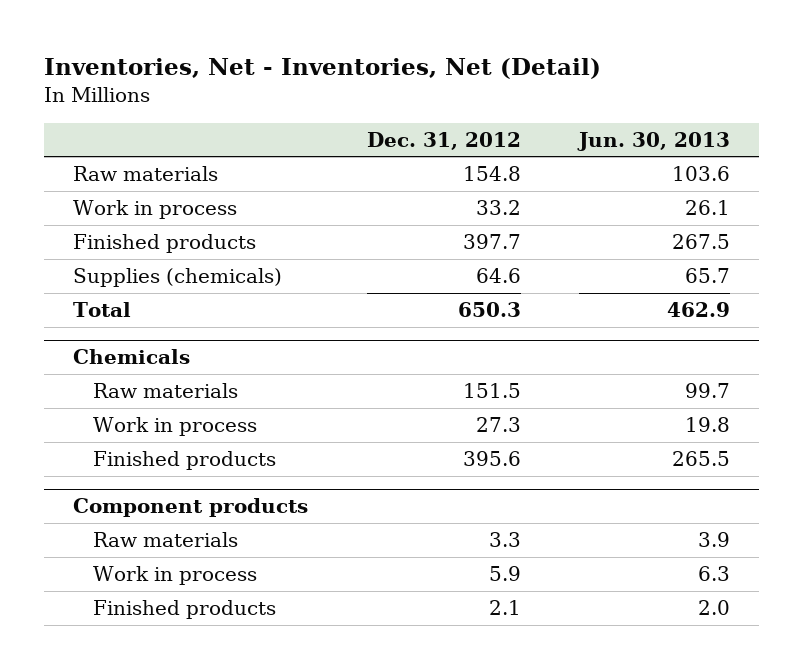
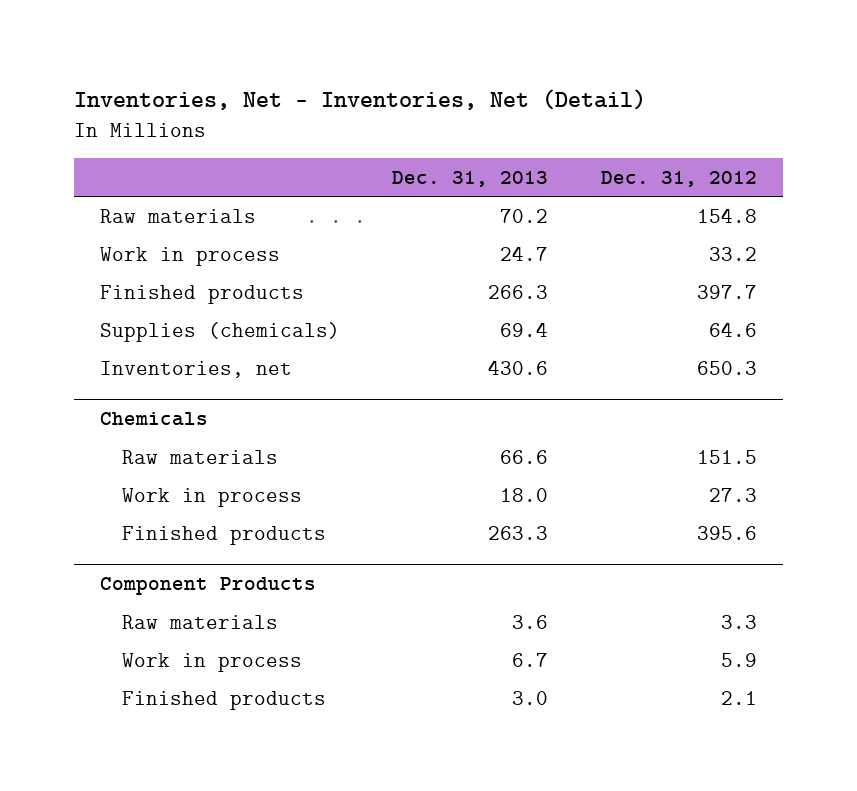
- | Dec. 31, 2012 | Jun. 30, 2013
+ | Dec. 31, 2013 | Dec. 31, 2012
- Total | 650.3 | 462.9
+ Inventories, net | 430.6 | 650.3
- Component products
+ Component Products

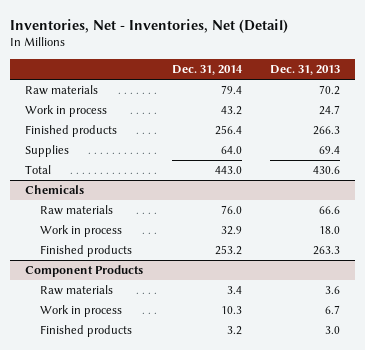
- | Dec. 31, 2013 | Dec. 31, 2012
+ | Dec. 31, 2014 | Dec. 31, 2013
- Supplies (chemicals) | 69.4 | 64.6
- Inventories, net | 430.6 | 650.3
+ Supplies | 64.0 | 69.4
+ Total | 443.0 | 430.6

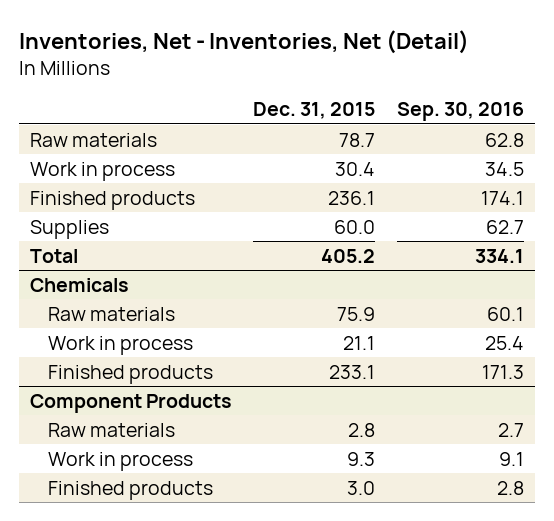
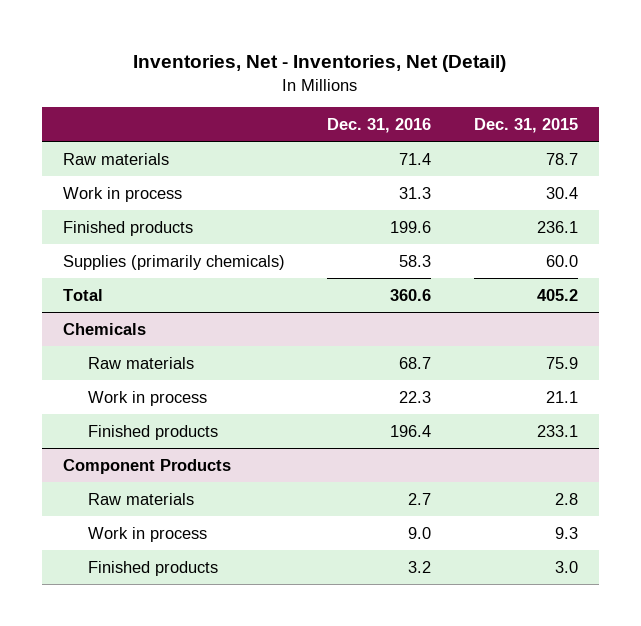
- | Dec. 31, 2015 | Sep. 30, 2016
+ | Dec. 31, 2016 | Dec. 31, 2015
- Supplies | 60.0 | 62.7
+ Supplies (primarily chemicals) | 58.3 | 60.0

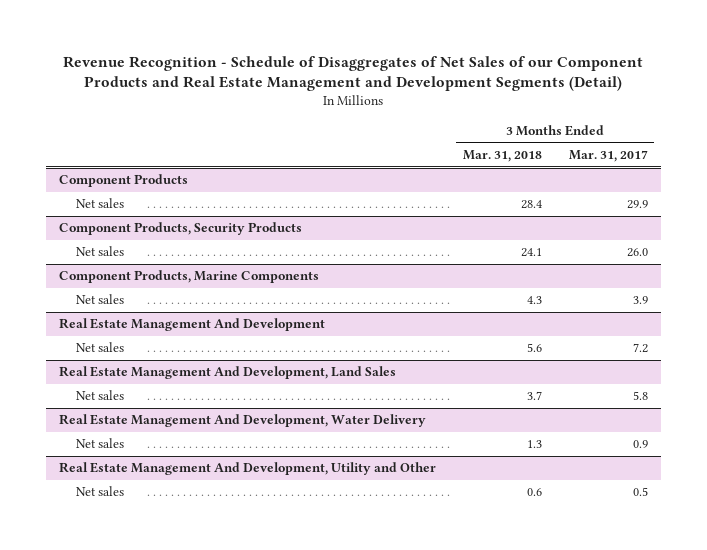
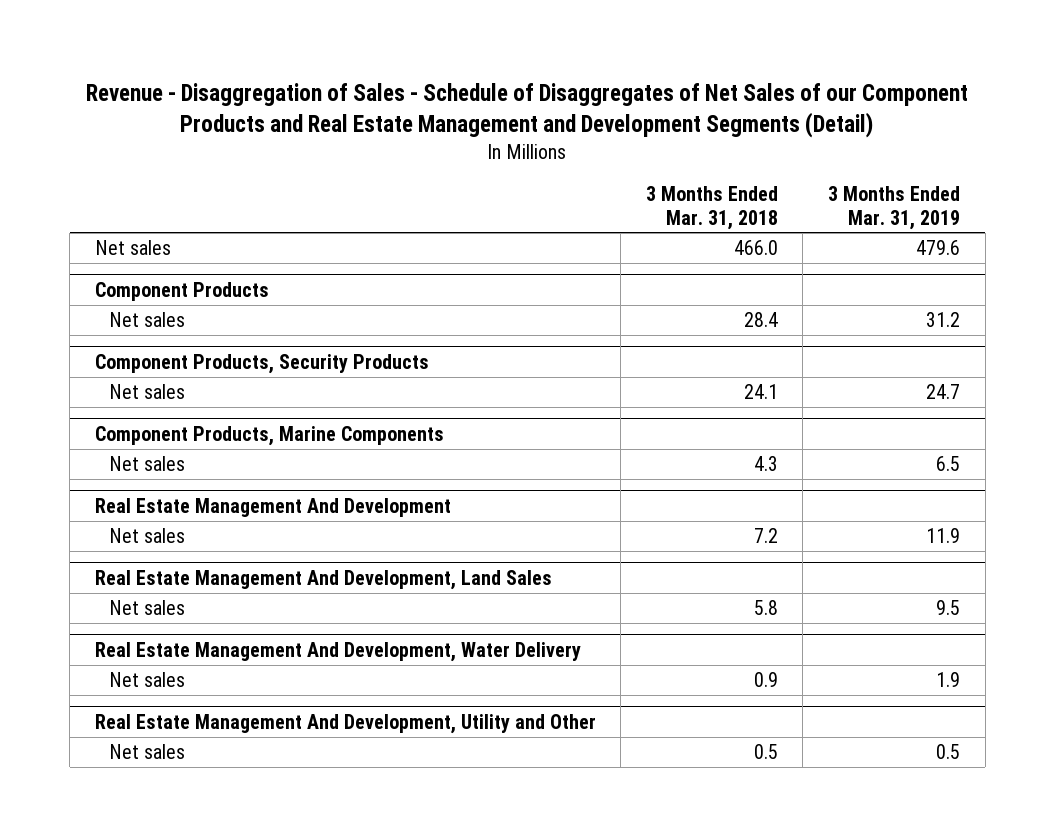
- Revenue Recognition - Schedule of Disaggregates of Net Sales of our Component Products and Real Estate Management and Development Segments (Detail)
+ Revenue - Disaggregation of Sales - Schedule of Disaggregates of Net Sales of our Component Products and Real Estate Management and Development Segments (Detail)
- | 3 Months Ended Mar. 31, 2018 | 3 Months Ended Mar. 31, 2017
+ | 3 Months Ended Mar. 31, 2018 | 3 Months Ended Mar. 31, 2019
+ Net sales | 466.0 | 479.6
@ Real Estate Management And Development
- Net sales | 5.6 | 7.2
+ Net sales | 7.2 | 11.9
@ Real Estate Management And Development, Land Sales
- Net sales | 3.7 | 5.8
+ Net sales | 5.8 | 9.5
@ Real Estate Management And Development, Water Delivery
- Net sales | 1.3 | 0.9
+ Net sales | 0.9 | 1.9
@ Real Estate Management And Development, Utility and Other
- Net sales | 0.6 | 0.5
+ Net sales | 0.5 | 0.5

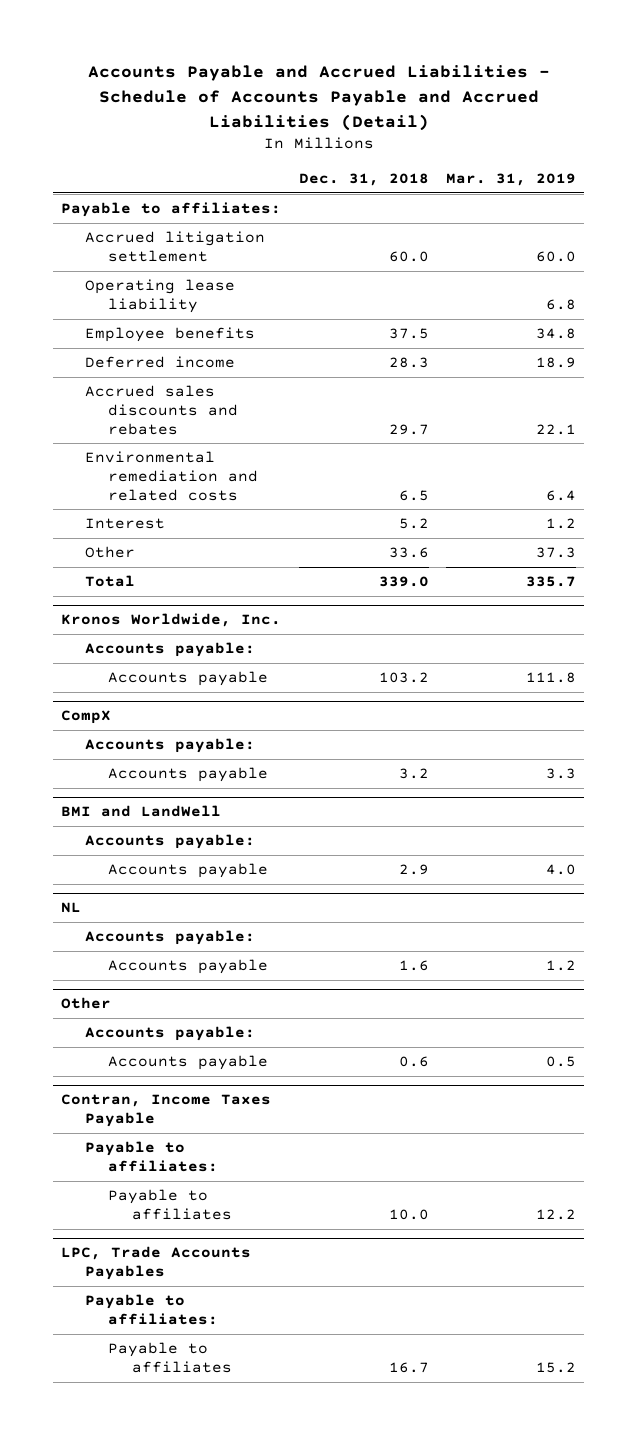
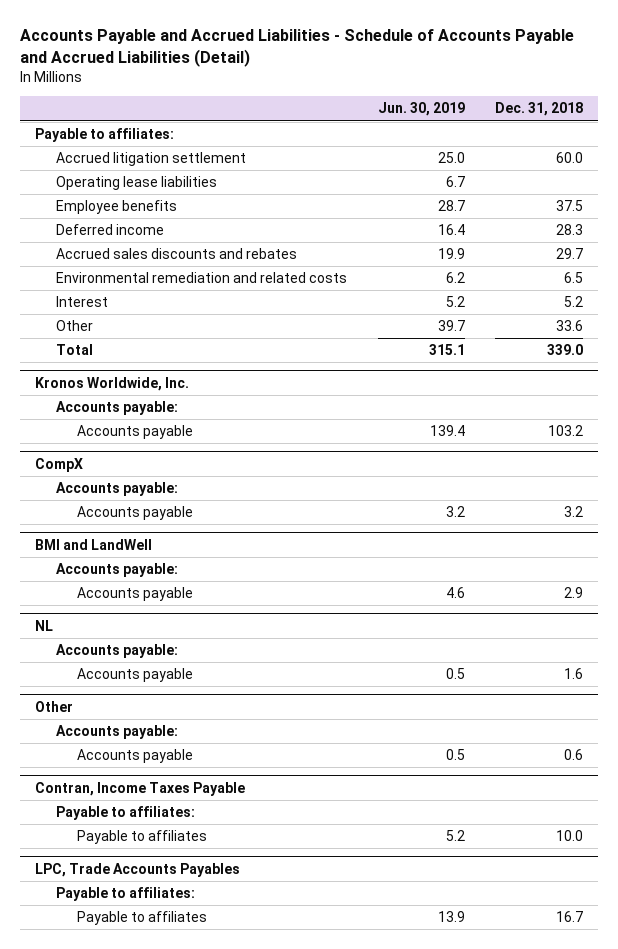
- | Dec. 31, 2018 | Mar. 31, 2019
+ | Jun. 30, 2019 | Dec. 31, 2018
- Operating lease liability | | 6.8
+ Operating lease liabilities | 6.7 |

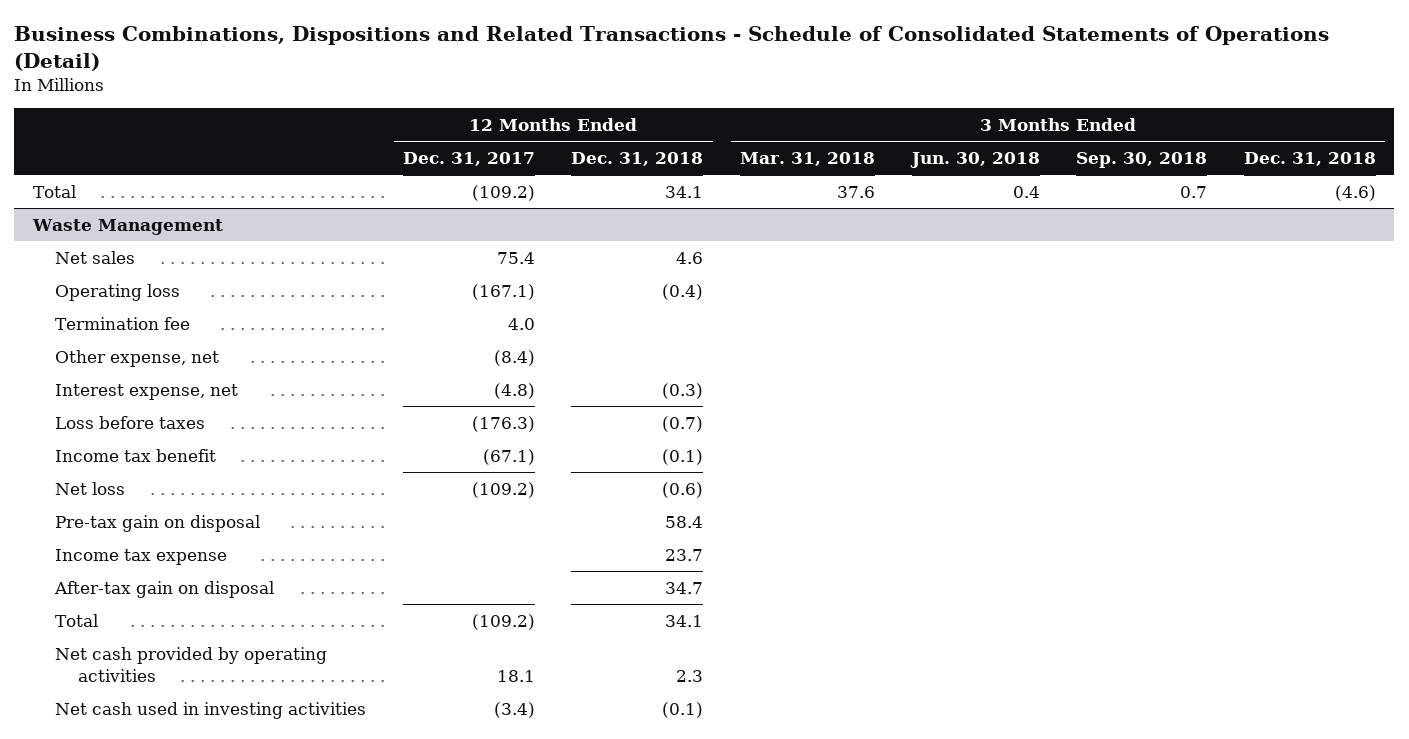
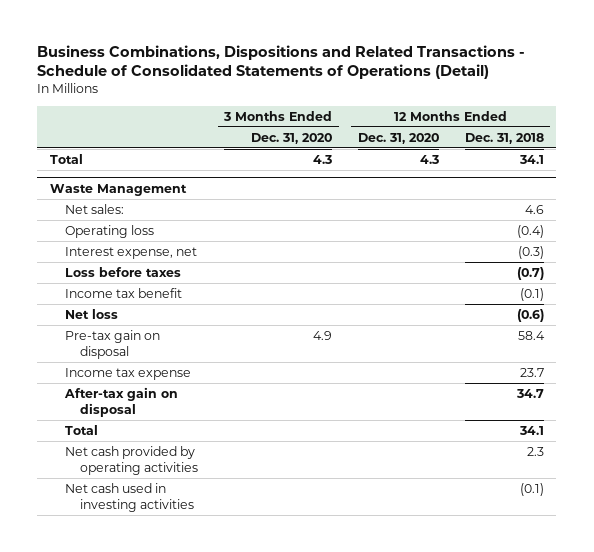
- | 12 Months Ended Dec. 31, 2017 | 12 Months Ended Dec. 31, 2018 | 3 Months Ended Mar. 31, 2018 | 3 Months Ended Jun. 30, 2018 | 3 Months Ended Sep. 30, 2018 | 3 Months Ended Dec. 31, 2018
+ | 3 Months Ended Dec. 31, 2020 | 12 Months Ended Dec. 31, 2020 | 12 Months Ended Dec. 31, 2018
@ Waste Management
- Net sales | 75.4 | 4.6 | | | |
+ Net sales: | | | 4.6
- Termination fee | 4.0 | | | | |
- Other expense, net | (8.4) | | | | |

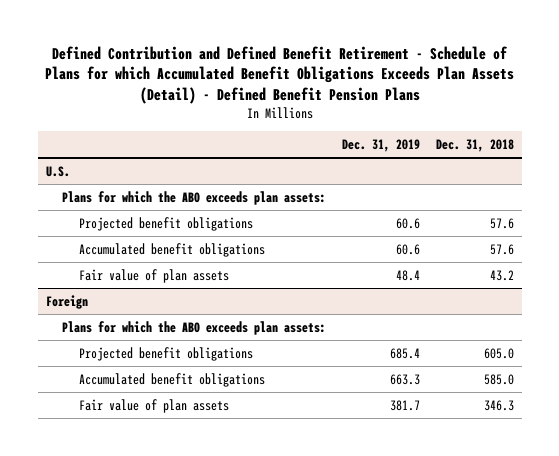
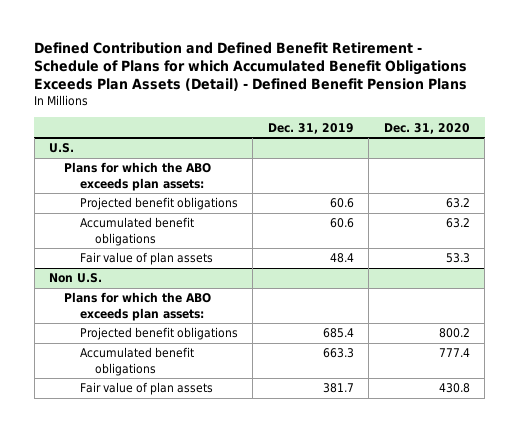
- | Dec. 31, 2019 | Dec. 31, 2018
+ | Dec. 31, 2019 | Dec. 31, 2020
- Foreign
+ Non U.S.

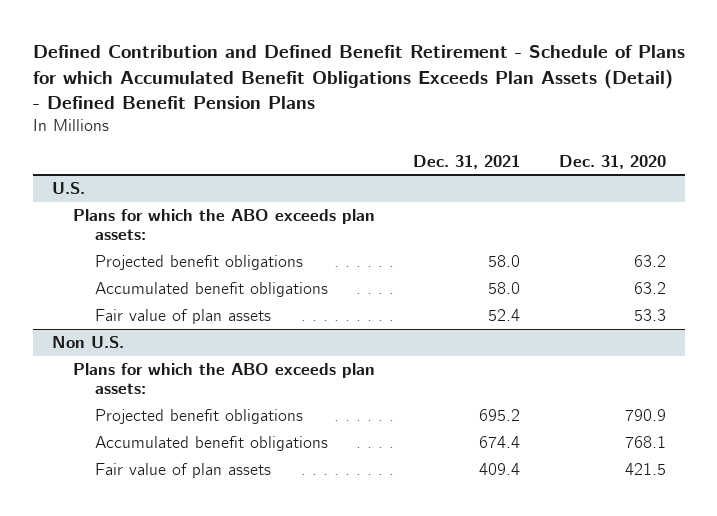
- | Dec. 31, 2019 | Dec. 31, 2020
+ | Dec. 31, 2021 | Dec. 31, 2020
@ Non U.S.
- Projected benefit obligations | 685.4 | 800.2
- Accumulated benefit obligations | 663.3 | 777.4
- Fair value of plan assets | 381.7 | 430.8
+ Projected benefit obligations | 695.2 | 790.9
+ Accumulated benefit obligations | 674.4 | 768.1
+ Fair value of plan assets | 409.4 | 421.5

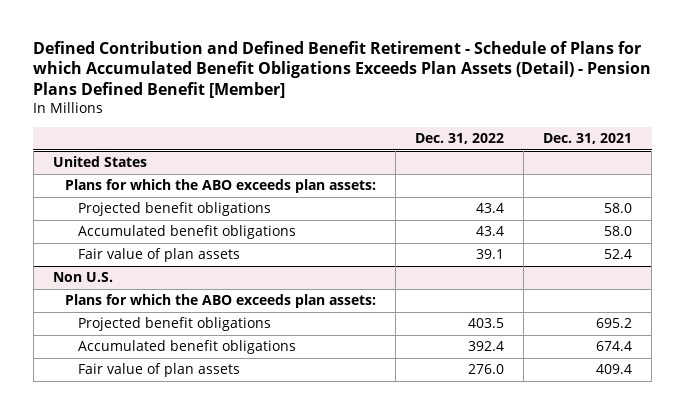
- Defined Contribution and Defined Benefit Retirement - Schedule of Plans for which Accumulated Benefit Obligations Exceeds Plan Assets (Detail) - Defined Benefit Pension Plans
+ Defined Contribution and Defined Benefit Retirement - Schedule of Plans for which Accumulated Benefit Obligations Exceeds Plan Assets (Detail) - Pension Plans Defined Benefit [Member]
- | Dec. 31, 2021 | Dec. 31, 2020
+ | Dec. 31, 2022 | Dec. 31, 2021
- U.S.
+ United States

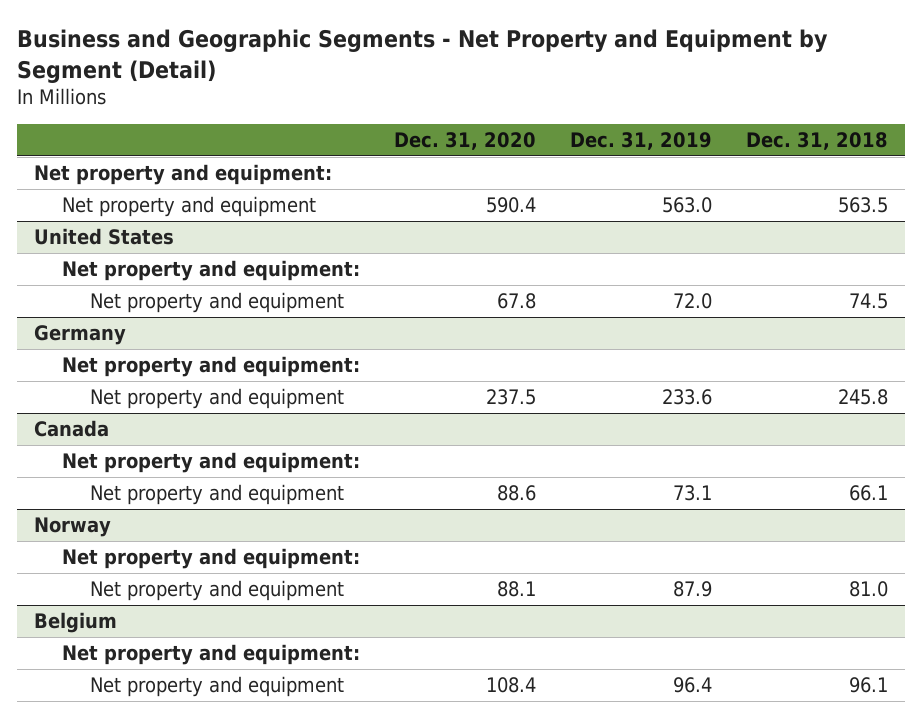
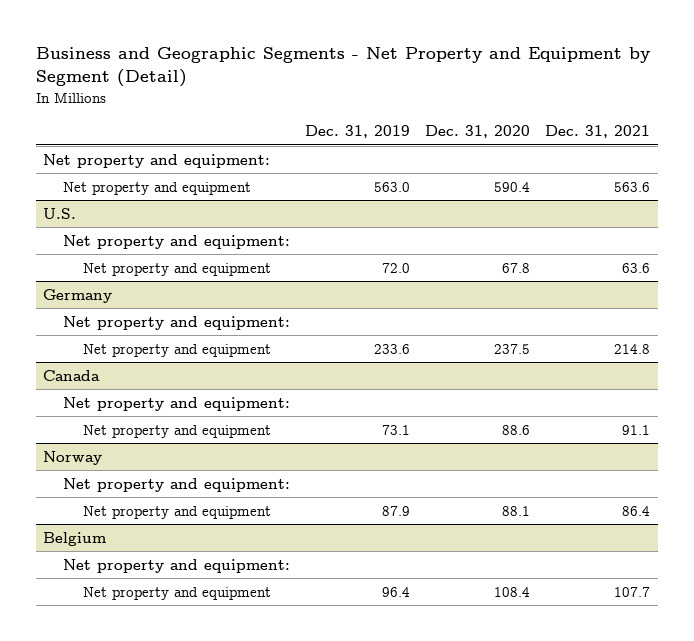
- | Dec. 31, 2020 | Dec. 31, 2019 | Dec. 31, 2018
+ | Dec. 31, 2019 | Dec. 31, 2020 | Dec. 31, 2021
- United States
+ U.S.

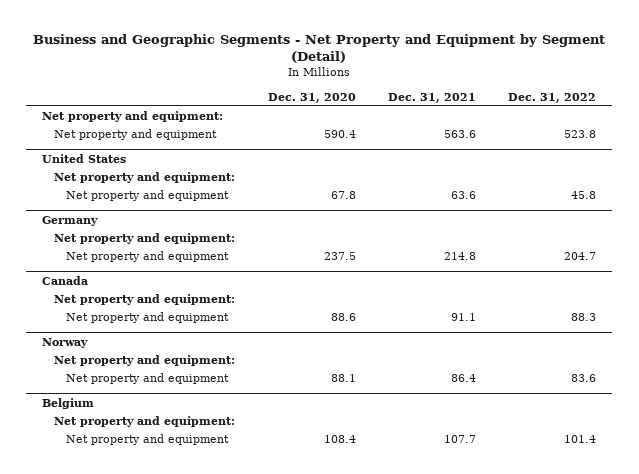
- | Dec. 31, 2019 | Dec. 31, 2020 | Dec. 31, 2021
+ | Dec. 31, 2020 | Dec. 31, 2021 | Dec. 31, 2022
- U.S.
+ United States

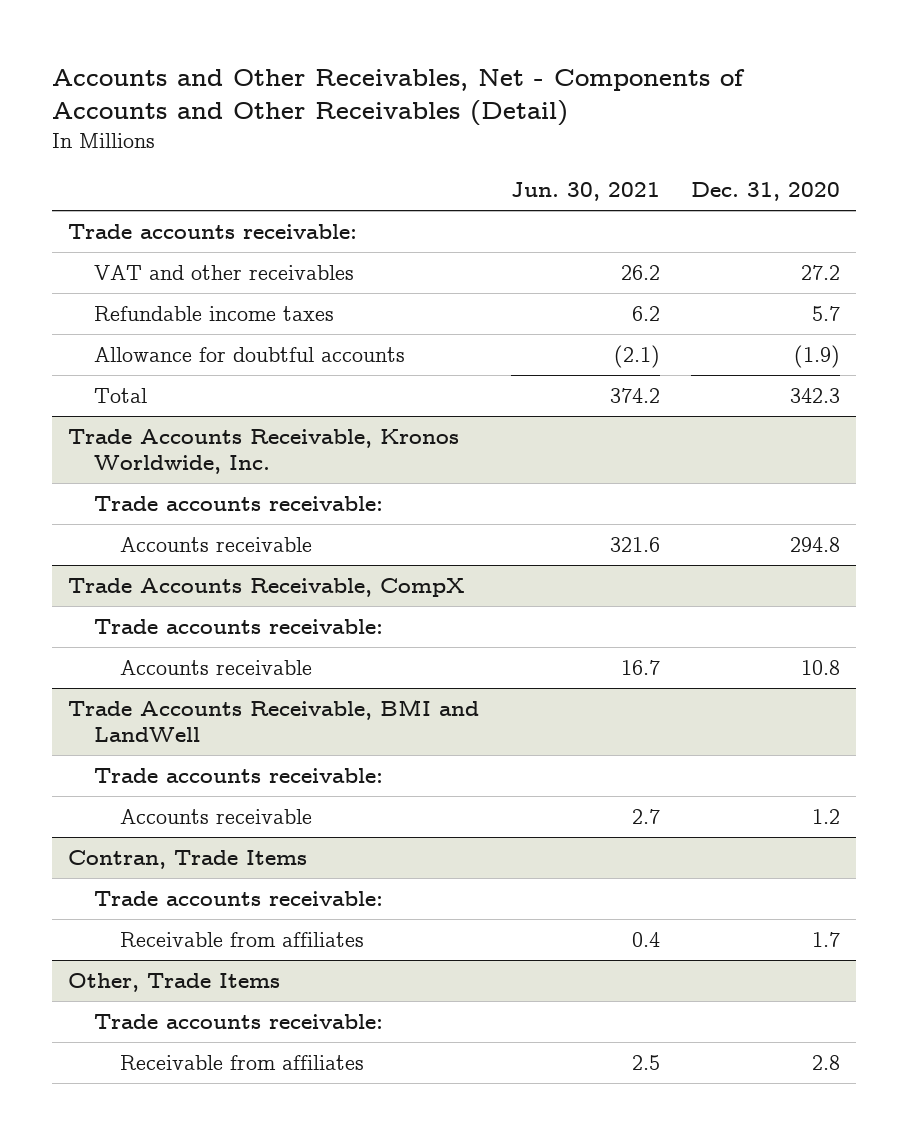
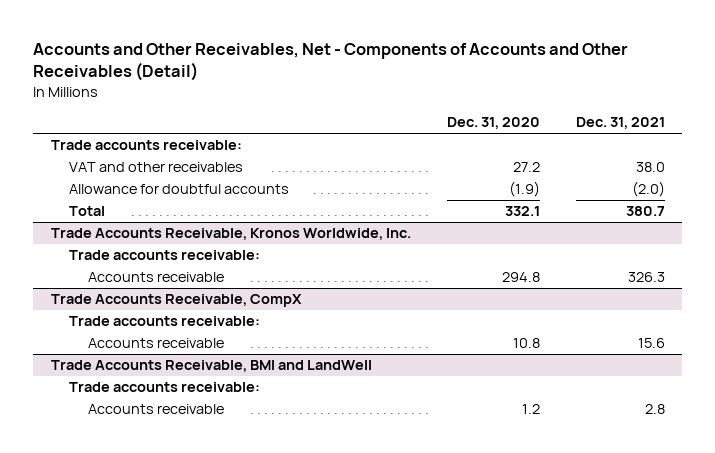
- | Jun. 30, 2021 | Dec. 31, 2020
+ | Dec. 31, 2020 | Dec. 31, 2021
- Refundable income taxes | 6.2 | 5.7
- Total | 374.2 | 342.3
+ Total | 332.1 | 380.7
- Contran, Trade Items
- Trade accounts receivable:
- Receivable from affiliates | 0.4 | 1.7
- Other, Trade Items
- Trade accounts receivable:
- Receivable from affiliates | 2.5 | 2.8

